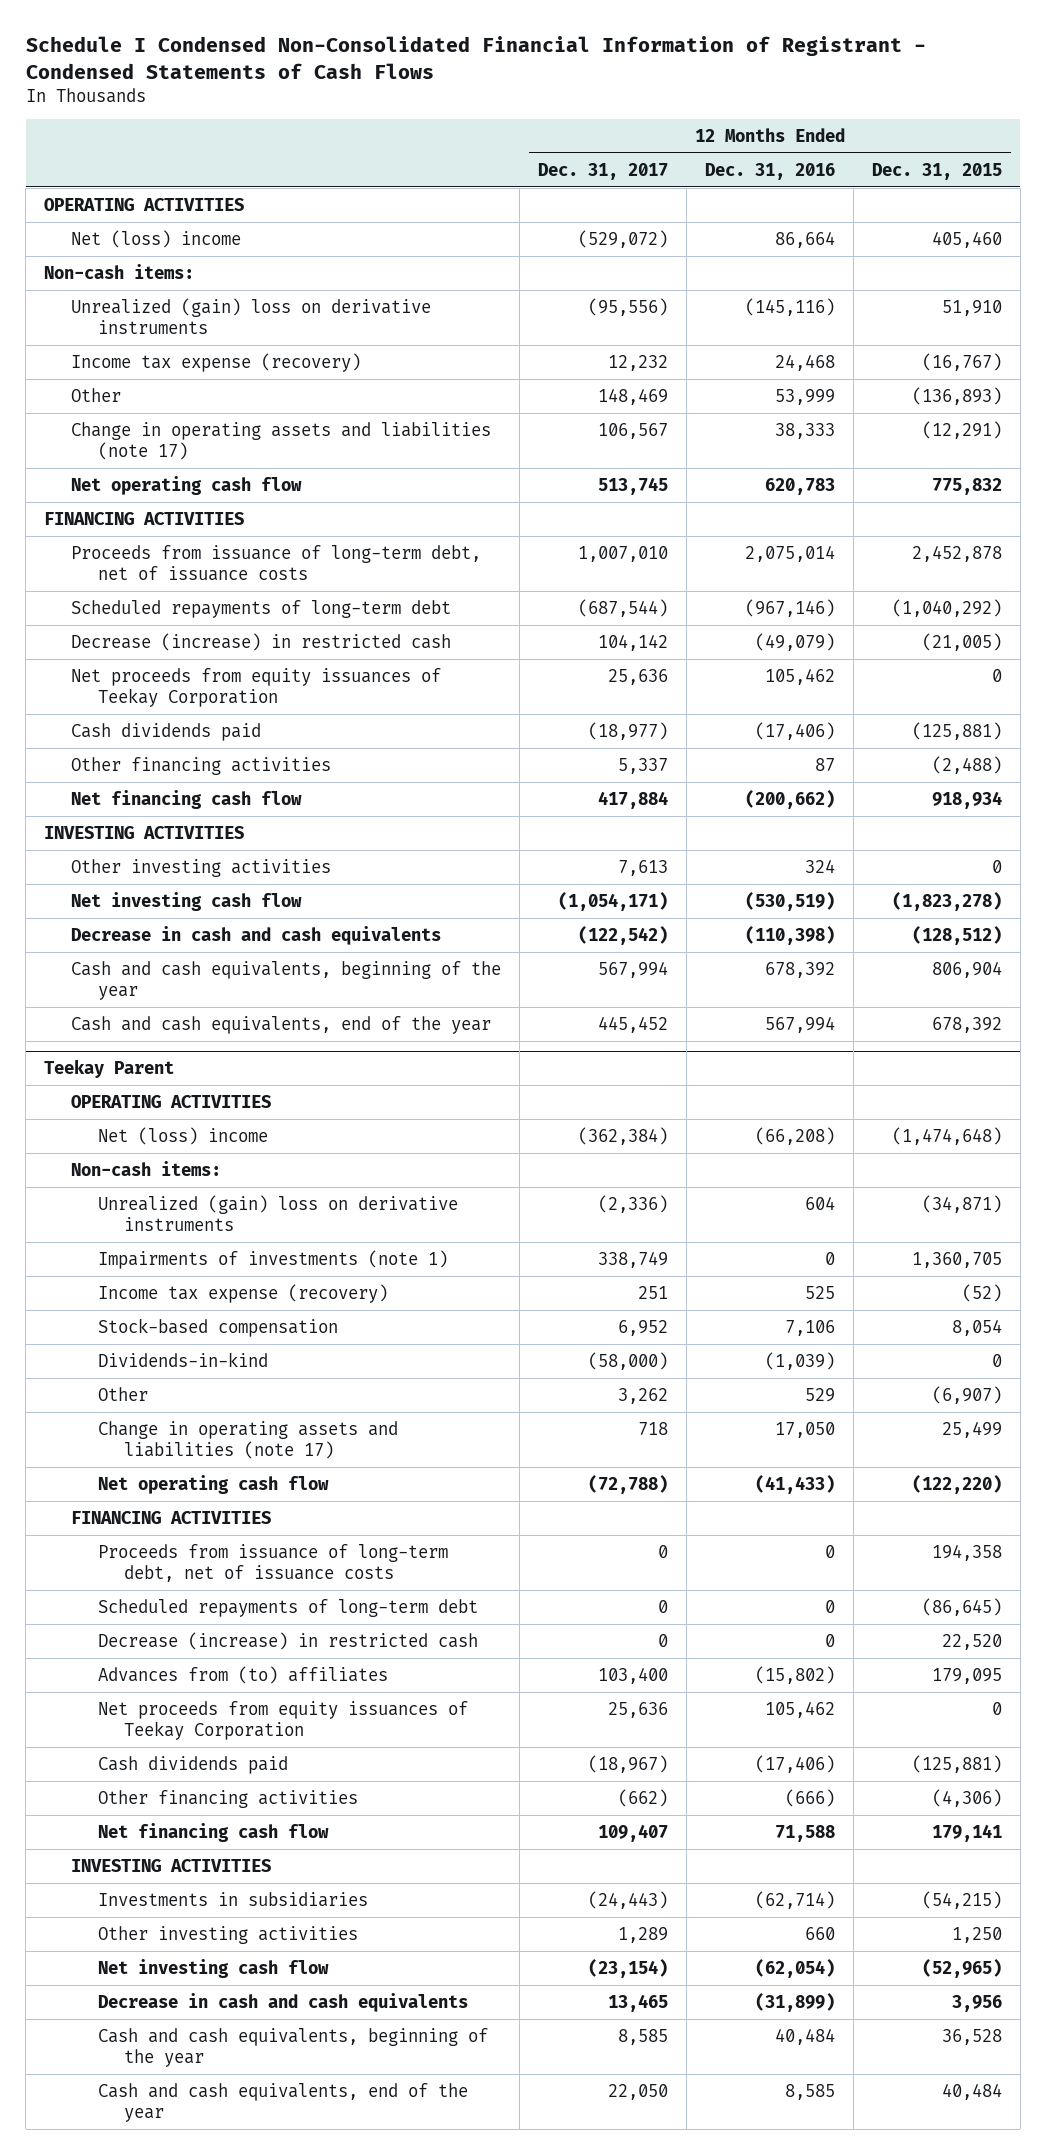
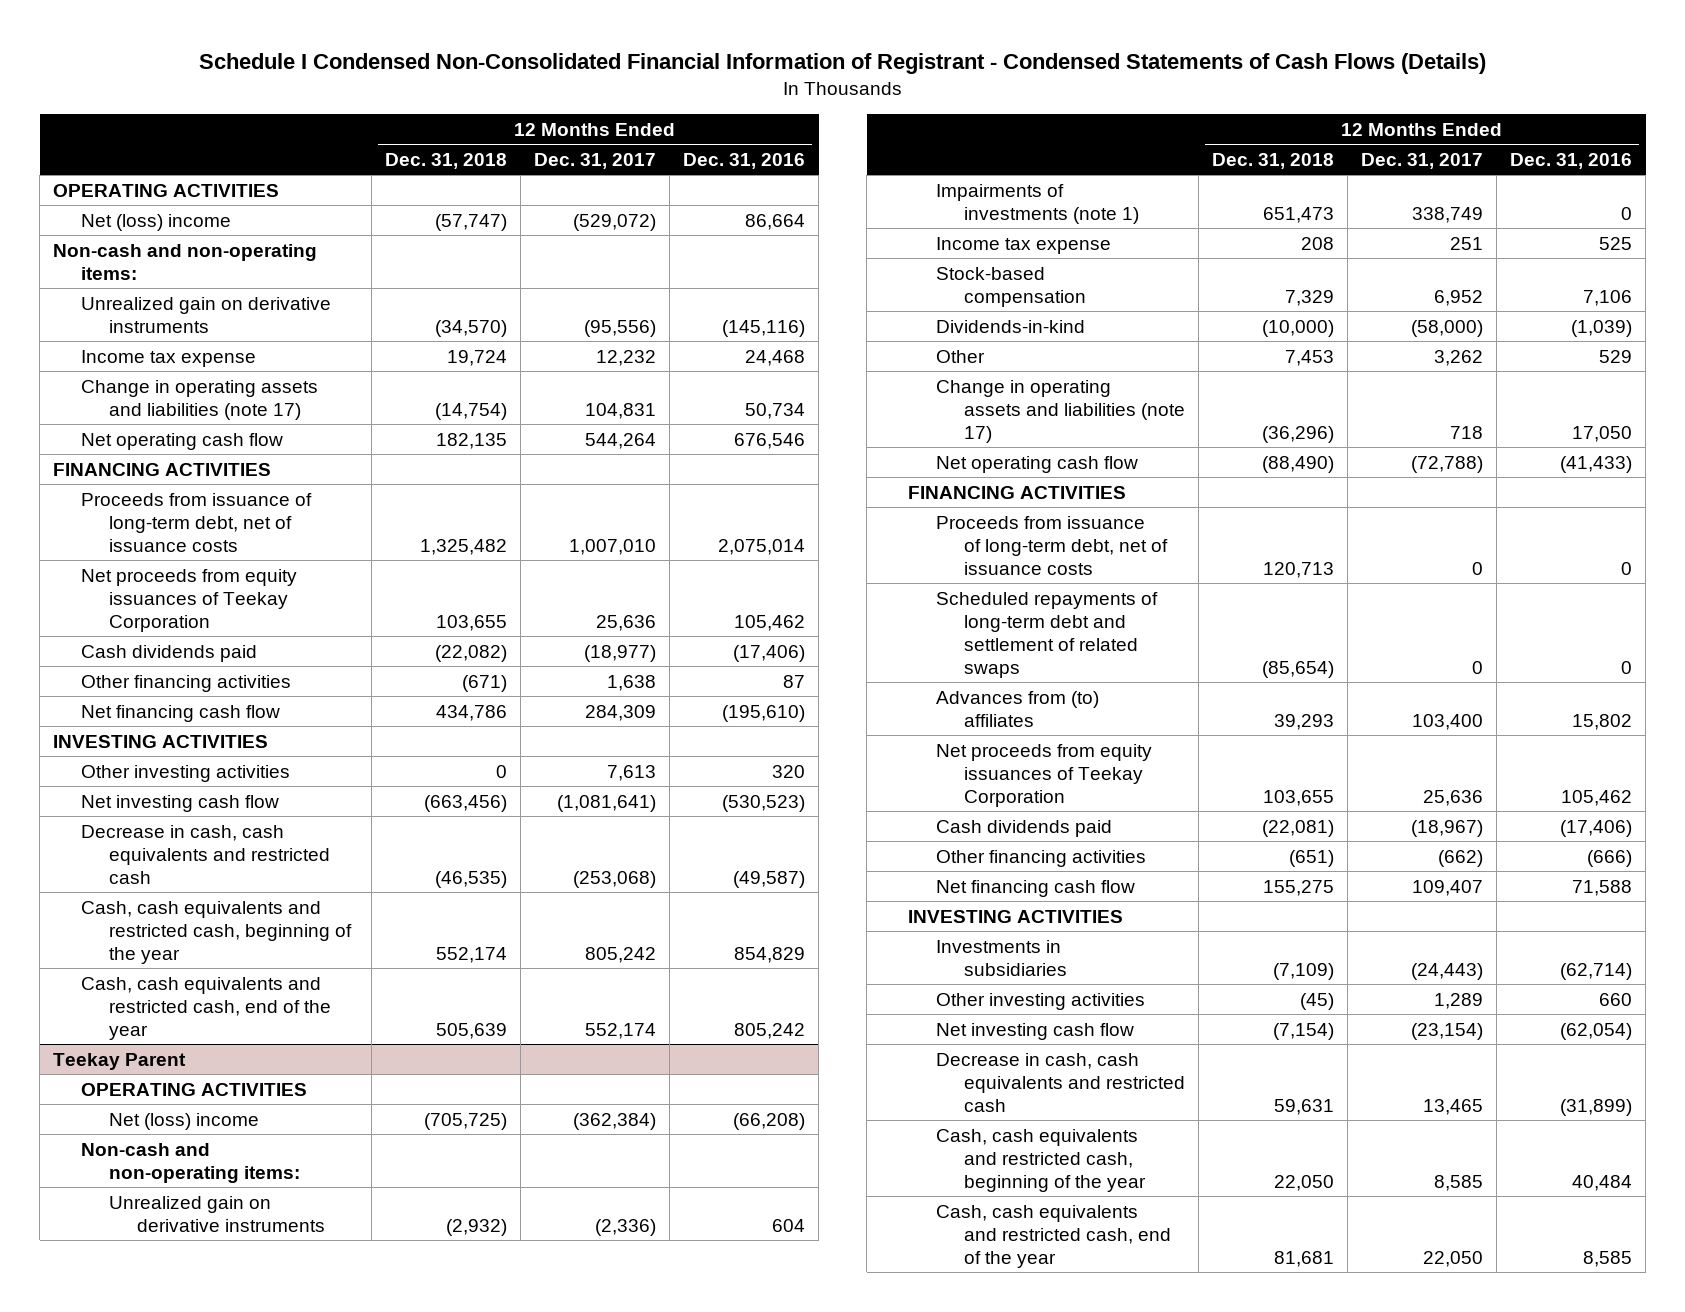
- Schedule I Condensed Non-Consolidated Financial Information of Registrant - Condensed Statements of Cash Flows
+ Schedule I Condensed Non-Consolidated Financial Information of Registrant - Condensed Statements of Cash Flows (Details)
- | 12 Months Ended Dec. 31, 2017 | 12 Months Ended Dec. 31, 2016 | 12 Months Ended Dec. 31, 2015
+ | 12 Months Ended Dec. 31, 2018 | 12 Months Ended Dec. 31, 2017 | 12 Months Ended Dec. 31, 2016
- Non-cash items:
- Unrealized (gain) loss on derivative instruments | (95,556) | (145,116) | 51,910
- Income tax expense (recovery) | 12,232 | 24,468 | (16,767)
- Other | 148,469 | 53,999 | (136,893)
- Change in operating assets and liabilities (note 17) | 106,567 | 38,333 | (12,291)
- Net operating cash flow | 513,745 | 620,783 | 775,832
+ Non-cash and non-operating items:
+ Unrealized gain on derivative instruments | (34,570) | (95,556) | (145,116)
+ Income tax expense | 19,724 | 12,232 | 24,468
+ Change in operating assets and liabilities (note 17) | (14,754) | 104,831 | 50,734
+ Net operating cash flow | 182,135 | 544,264 | 676,546
- Scheduled repayments of long-term debt | (687,544) | (967,146) | (1,040,292)
- Decrease (increase) in restricted cash | 104,142 | (49,079) | (21,005)
- Other financing activities | 5,337 | 87 | (2,488)
- Net financing cash flow | 417,884 | (200,662) | 918,934
+ Other financing activities | (671) | 1,638 | 87
+ Net financing cash flow | 434,786 | 284,309 | (195,610)
- Other investing activities | 7,613 | 324 | 0
- Net investing cash flow | (1,054,171) | (530,519) | (1,823,278)
- Decrease in cash and cash equivalents | (122,542) | (110,398) | (128,512)
- Cash and cash equivalents, beginning of the year | 567,994 | 678,392 | 806,904
- Cash and cash equivalents, end of the year | 445,452 | 567,994 | 678,392
+ Other investing activities | 0 | 7,613 | 320
+ Net investing cash flow | (663,456) | (1,081,641) | (530,523)
+ Decrease in cash, cash equivalents and restricted cash | (46,535) | (253,068) | (49,587)
+ Cash, cash equivalents and restricted cash, beginning of the year | 552,174 | 805,242 | 854,829
+ Cash, cash equivalents and restricted cash, end of the year | 505,639 | 552,174 | 805,242
@ Teekay Parent
- Non-cash items:
- Unrealized (gain) loss on derivative instruments | (2,336) | 604 | (34,871)
+ Non-cash and non-operating items:
+ Unrealized gain on derivative instruments | (2,932) | (2,336) | 604
- Income tax expense (recovery) | 251 | 525 | (52)
+ Income tax expense | 208 | 251 | 525
- Scheduled repayments of long-term debt | 0 | 0 | (86,645)
- Decrease (increase) in restricted cash | 0 | 0 | 22,520
- Advances from (to) affiliates | 103,400 | (15,802) | 179,095
+ Scheduled repayments of long-term debt and settlement of related swaps | (85,654) | 0 | 0
+ Advances from (to) affiliates | 39,293 | 103,400 | 15,802
- Decrease in cash and cash equivalents | 13,465 | (31,899) | 3,956
- Cash and cash equivalents, beginning of the year | 8,585 | 40,484 | 36,528
- Cash and cash equivalents, end of the year | 22,050 | 8,585 | 40,484
+ Decrease in cash, cash equivalents and restricted cash | 59,631 | 13,465 | (31,899)
+ Cash, cash equivalents and restricted cash, beginning of the year | 22,050 | 8,585 | 40,484
+ Cash, cash equivalents and restricted cash, end of the year | 81,681 | 22,050 | 8,585

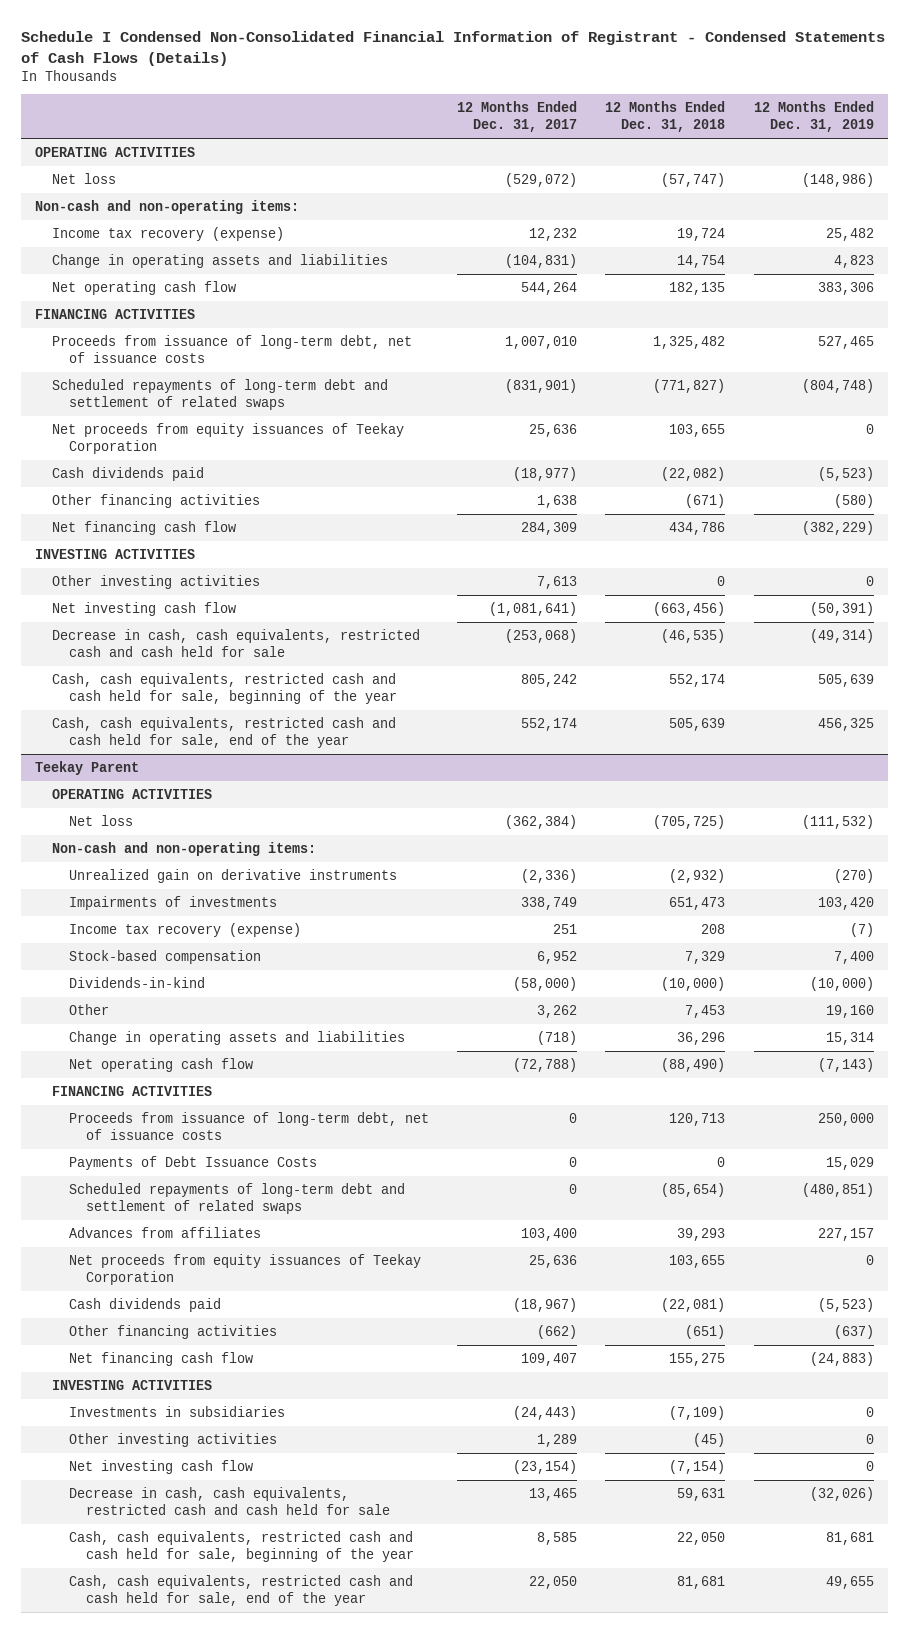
- | 12 Months Ended Dec. 31, 2018 | 12 Months Ended Dec. 31, 2017 | 12 Months Ended Dec. 31, 2016
+ | 12 Months Ended Dec. 31, 2017 | 12 Months Ended Dec. 31, 2018 | 12 Months Ended Dec. 31, 2019
- Net (loss) income | (57,747) | (529,072) | 86,664
+ Net loss | (529,072) | (57,747) | (148,986)
- Unrealized gain on derivative instruments | (34,570) | (95,556) | (145,116)
- Income tax expense | 19,724 | 12,232 | 24,468
- Change in operating assets and liabilities (note 17) | (14,754) | 104,831 | 50,734
+ Income tax recovery (expense) | 12,232 | 19,724 | 25,482
+ Change in operating assets and liabilities | (104,831) | 14,754 | 4,823
+ Scheduled repayments of long-term debt and settlement of related swaps | (831,901) | (771,827) | (804,748)
- Decrease in cash, cash equivalents and restricted cash | (46,535) | (253,068) | (49,587)
- Cash, cash equivalents and restricted cash, beginning of the year | 552,174 | 805,242 | 854,829
- Cash, cash equivalents and restricted cash, end of the year | 505,639 | 552,174 | 805,242
+ Decrease in cash, cash equivalents, restricted cash and cash held for sale | (253,068) | (46,535) | (49,314)
+ Cash, cash equivalents, restricted cash and cash held for sale, beginning of the year | 805,242 | 552,174 | 505,639
+ Cash, cash equivalents, restricted cash and cash held for sale, end of the year | 552,174 | 505,639 | 456,325
@ Teekay Parent
- Net (loss) income | (705,725) | (362,384) | (66,208)
+ Net loss | (362,384) | (705,725) | (111,532)
- Impairments of investments (note 1) | 651,473 | 338,749 | 0
- Income tax expense | 208 | 251 | 525
+ Impairments of investments | 338,749 | 651,473 | 103,420
+ Income tax recovery (expense) | 251 | 208 | (7)
- Change in operating assets and liabilities (note 17) | (36,296) | 718 | 17,050
+ Change in operating assets and liabilities | (718) | 36,296 | 15,314
+ Payments of Debt Issuance Costs | 0 | 0 | 15,029
- Advances from (to) affiliates | 39,293 | 103,400 | 15,802
+ Advances from affiliates | 103,400 | 39,293 | 227,157
- Decrease in cash, cash equivalents and restricted cash | 59,631 | 13,465 | (31,899)
- Cash, cash equivalents and restricted cash, beginning of the year | 22,050 | 8,585 | 40,484
- Cash, cash equivalents and restricted cash, end of the year | 81,681 | 22,050 | 8,585
+ Decrease in cash, cash equivalents, restricted cash and cash held for sale | 13,465 | 59,631 | (32,026)
+ Cash, cash equivalents, restricted cash and cash held for sale, beginning of the year | 8,585 | 22,050 | 81,681
+ Cash, cash equivalents, restricted cash and cash held for sale, end of the year | 22,050 | 81,681 | 49,655

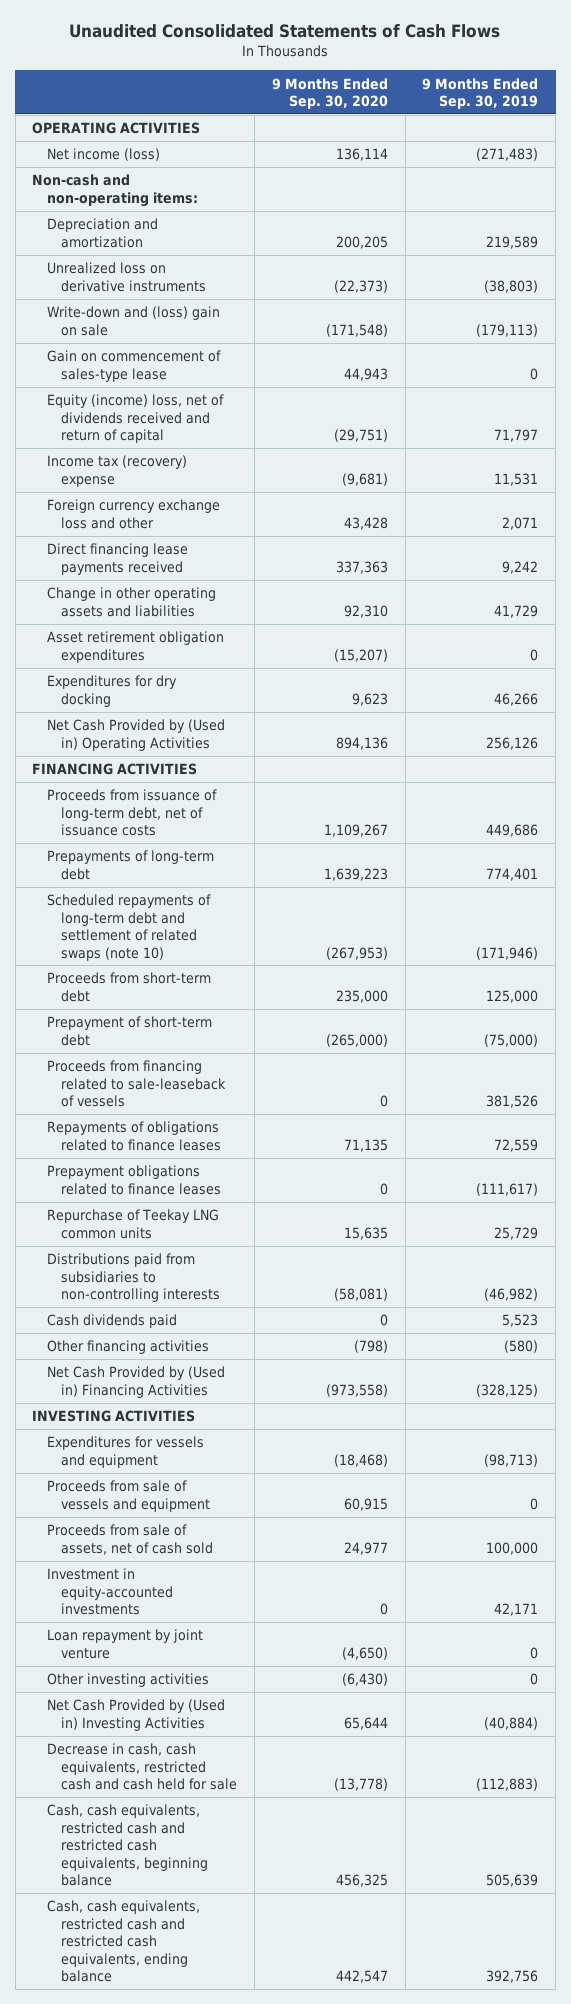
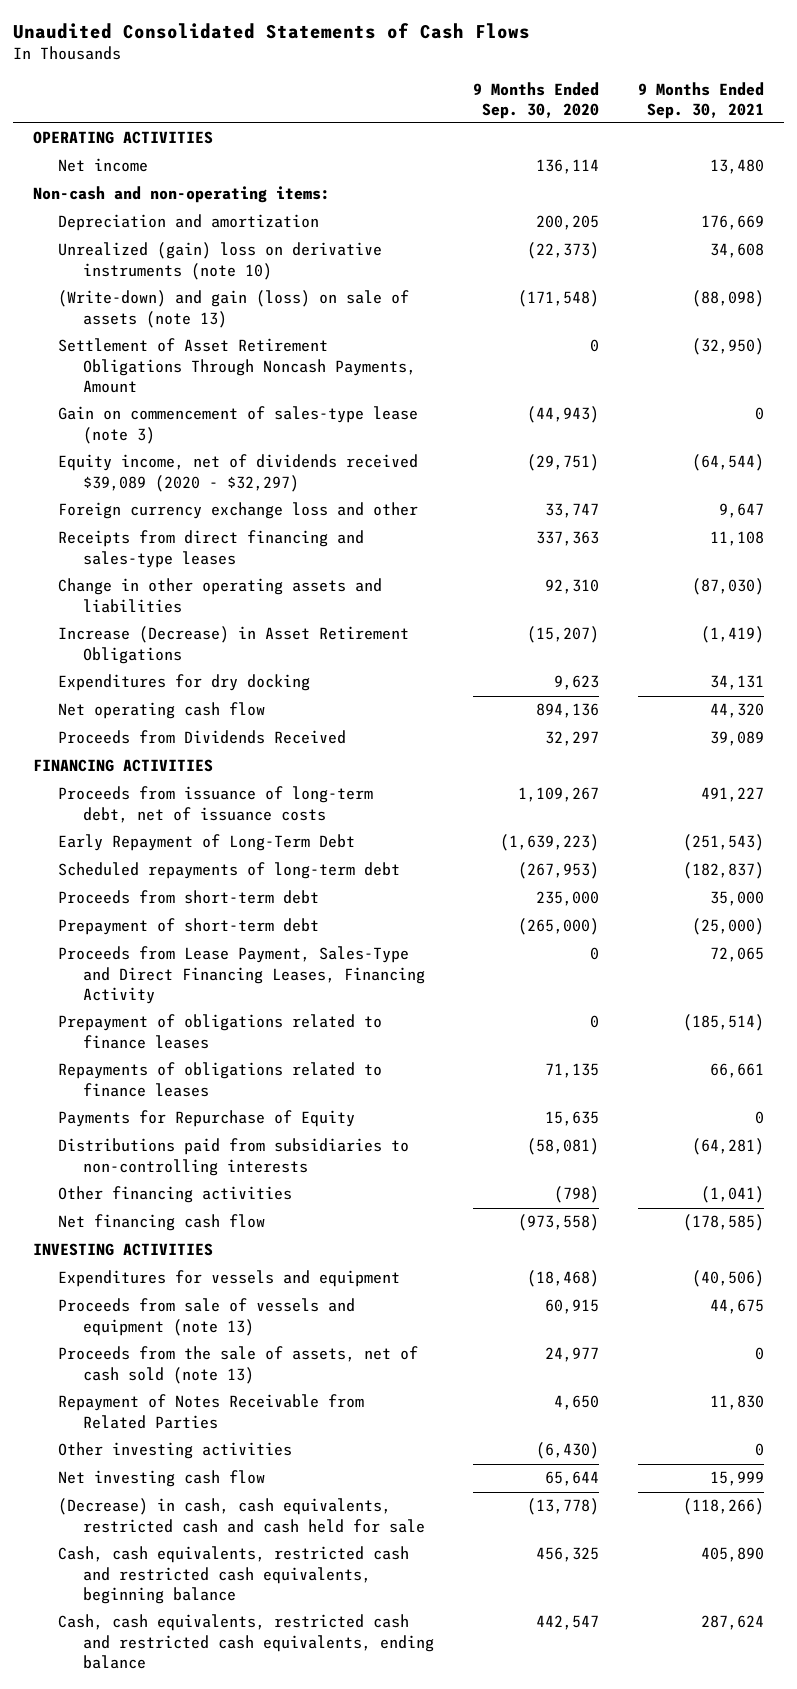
- | 9 Months Ended Sep. 30, 2020 | 9 Months Ended Sep. 30, 2019
+ | 9 Months Ended Sep. 30, 2020 | 9 Months Ended Sep. 30, 2021
- Net income (loss) | 136,114 | (271,483)
+ Net income | 136,114 | 13,480
- Unrealized loss on derivative instruments | (22,373) | (38,803)
- Write-down and (loss) gain on sale | (171,548) | (179,113)
- Gain on commencement of sales-type lease | 44,943 | 0
- Equity (income) loss, net of dividends received and return of capital | (29,751) | 71,797
- Income tax (recovery) expense | (9,681) | 11,531
- Foreign currency exchange loss and other | 43,428 | 2,071
- Direct financing lease payments received | 337,363 | 9,242
+ Unrealized (gain) loss on derivative instruments (note 10) | (22,373) | 34,608
+ (Write-down) and gain (loss) on sale of assets (note 13) | (171,548) | (88,098)
+ Settlement of Asset Retirement Obligations Through Noncash Payments, Amount | 0 | (32,950)
+ Gain on commencement of sales-type lease (note 3) | (44,943) | 0
+ Equity income, net of dividends received $39,089 (2020 - $32,297) | (29,751) | (64,544)
+ Foreign currency exchange loss and other | 33,747 | 9,647
+ Receipts from direct financing and sales-type leases | 337,363 | 11,108
- Asset retirement obligation expenditures | (15,207) | 0
+ Increase (Decrease) in Asset Retirement Obligations | (15,207) | (1,419)
- Net Cash Provided by (Used in) Operating Activities | 894,136 | 256,126
+ Net operating cash flow | 894,136 | 44,320
+ Proceeds from Dividends Received | 32,297 | 39,089
- Prepayments of long-term debt | 1,639,223 | 774,401
- Scheduled repayments of long-term debt and settlement of related swaps (note 10) | (267,953) | (171,946)
+ Early Repayment of Long-Term Debt | (1,639,223) | (251,543)
+ Scheduled repayments of long-term debt | (267,953) | (182,837)
- Proceeds from financing related to sale-leaseback of vessels | 0 | 381,526
+ Proceeds from Lease Payment, Sales-Type and Direct Financing Leases, Financing Activity | 0 | 72,065
+ Prepayment of obligations related to finance leases | 0 | (185,514)
- Prepayment obligations related to finance leases | 0 | (111,617)
- Repurchase of Teekay LNG common units | 15,635 | 25,729
+ Payments for Repurchase of Equity | 15,635 | 0
- Cash dividends paid | 0 | 5,523
- Net Cash Provided by (Used in) Financing Activities | (973,558) | (328,125)
+ Net financing cash flow | (973,558) | (178,585)
- Proceeds from sale of vessels and equipment | 60,915 | 0
- Proceeds from sale of assets, net of cash sold | 24,977 | 100,000
- Investment in equity-accounted investments | 0 | 42,171
- Loan repayment by joint venture | (4,650) | 0
+ Proceeds from sale of vessels and equipment (note 13) | 60,915 | 44,675
+ Proceeds from the sale of assets, net of cash sold (note 13) | 24,977 | 0
+ Repayment of Notes Receivable from Related Parties | 4,650 | 11,830
- Net Cash Provided by (Used in) Investing Activities | 65,644 | (40,884)
- Decrease in cash, cash equivalents, restricted cash and cash held for sale | (13,778) | (112,883)
+ Net investing cash flow | 65,644 | 15,999
+ (Decrease) in cash, cash equivalents, restricted cash and cash held for sale | (13,778) | (118,266)

